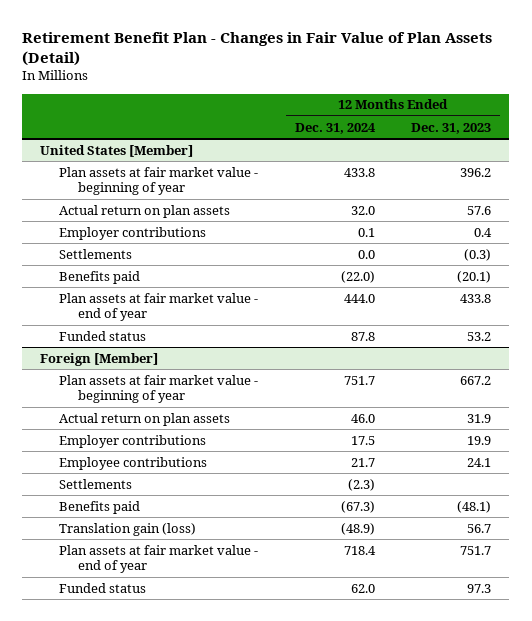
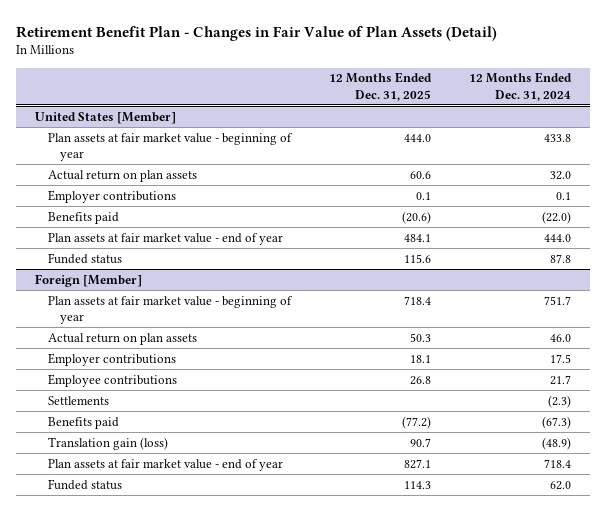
- | 12 Months Ended Dec. 31, 2024 | 12 Months Ended Dec. 31, 2023
+ | 12 Months Ended Dec. 31, 2025 | 12 Months Ended Dec. 31, 2024
@ United States [Member]
- Settlements | 0.0 | (0.3)

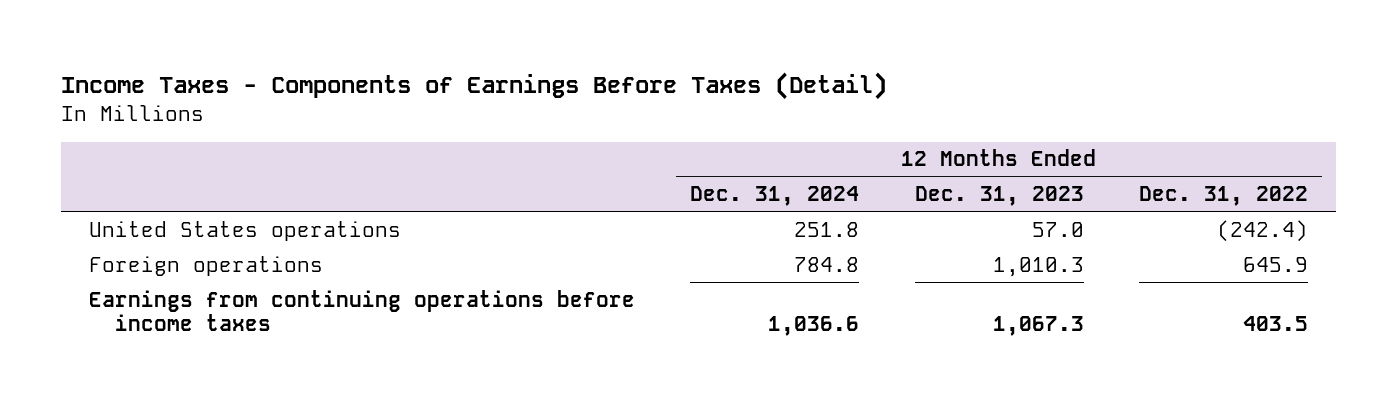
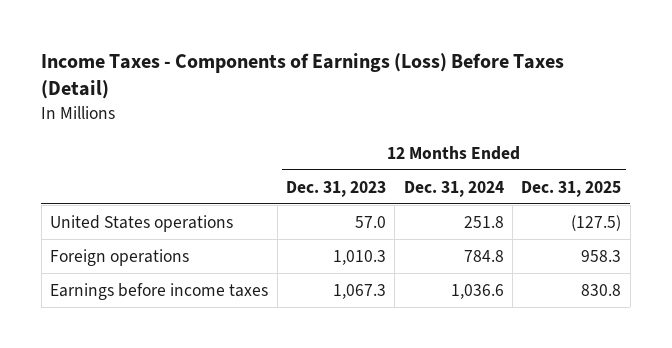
- Income Taxes - Components of Earnings Before Taxes (Detail)
+ Income Taxes - Components of Earnings (Loss) Before Taxes (Detail)
- | 12 Months Ended Dec. 31, 2024 | 12 Months Ended Dec. 31, 2023 | 12 Months Ended Dec. 31, 2022
+ | 12 Months Ended Dec. 31, 2023 | 12 Months Ended Dec. 31, 2024 | 12 Months Ended Dec. 31, 2025
- Earnings from continuing operations before income taxes | 1,036.6 | 1,067.3 | 403.5
+ Earnings before income taxes | 1,067.3 | 1,036.6 | 830.8

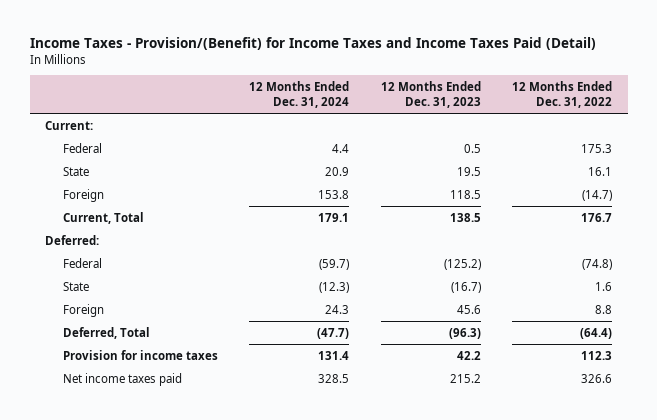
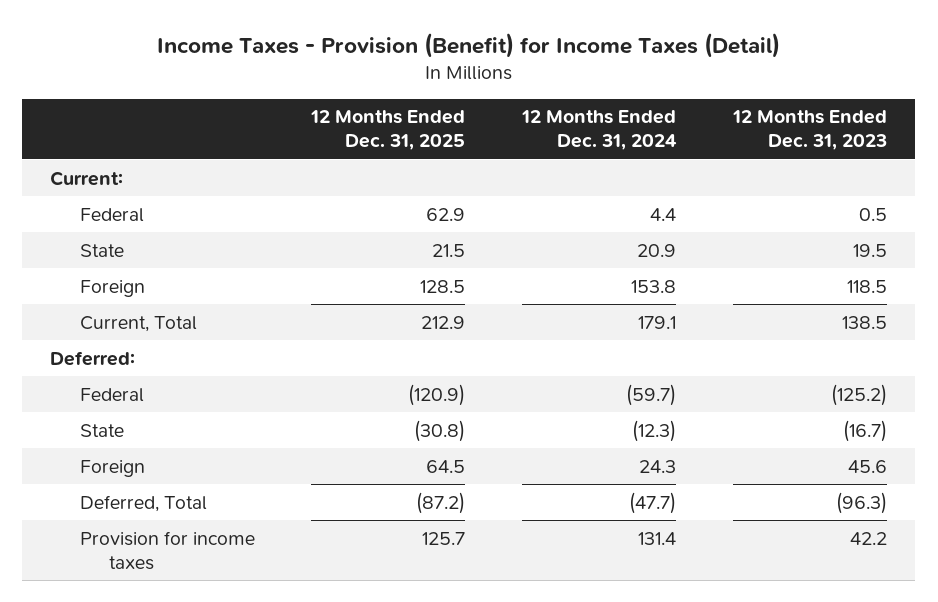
- Income Taxes - Provision/(Benefit) for Income Taxes and Income Taxes Paid (Detail)
+ Income Taxes - Provision (Benefit) for Income Taxes (Detail)
- | 12 Months Ended Dec. 31, 2024 | 12 Months Ended Dec. 31, 2023 | 12 Months Ended Dec. 31, 2022
+ | 12 Months Ended Dec. 31, 2025 | 12 Months Ended Dec. 31, 2024 | 12 Months Ended Dec. 31, 2023
- Net income taxes paid | 328.5 | 215.2 | 326.6

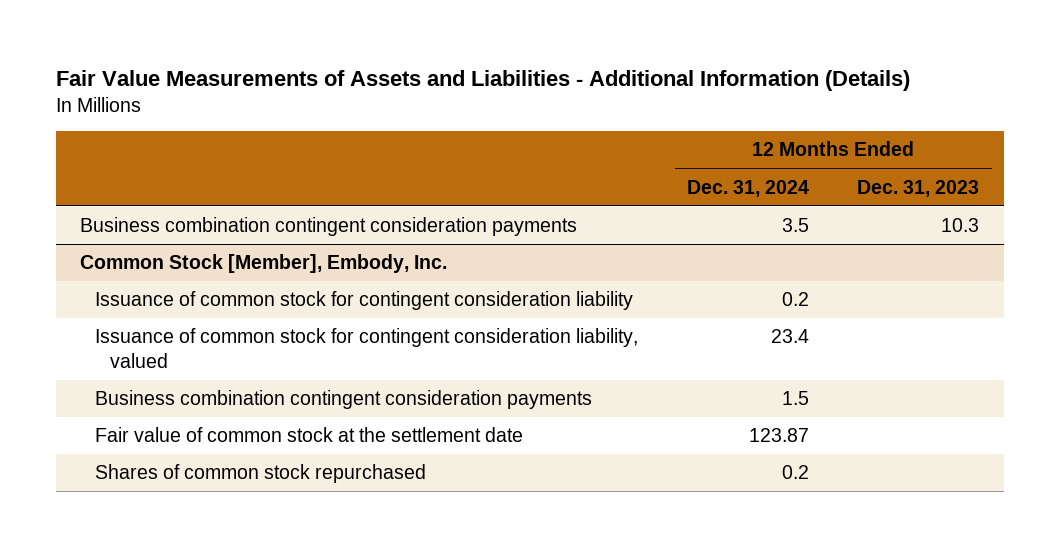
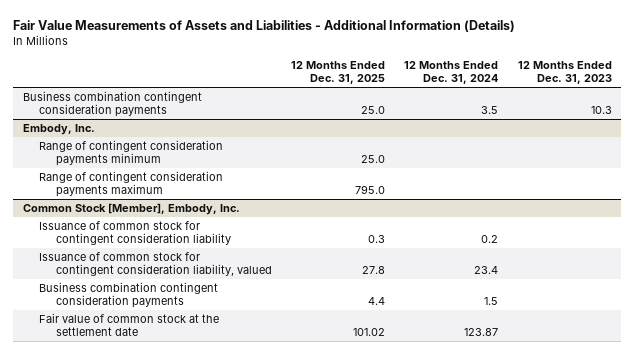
- | 12 Months Ended Dec. 31, 2024 | 12 Months Ended Dec. 31, 2023
+ | 12 Months Ended Dec. 31, 2025 | 12 Months Ended Dec. 31, 2024 | 12 Months Ended Dec. 31, 2023
+ Embody, Inc.
+ Range of contingent consideration payments minimum | 25.0 | |
+ Range of contingent consideration payments maximum | 795.0 | |
@ Common Stock [Member], Embody, Inc.
- Shares of common stock repurchased | 0.2 |

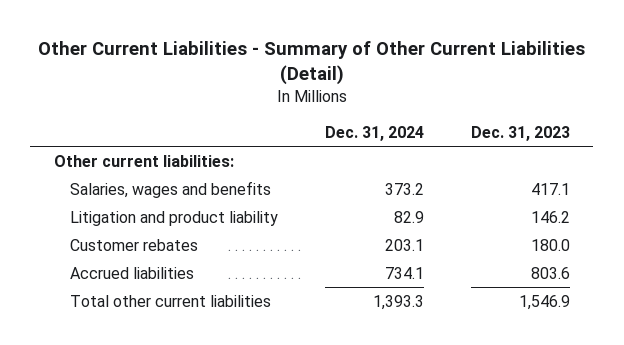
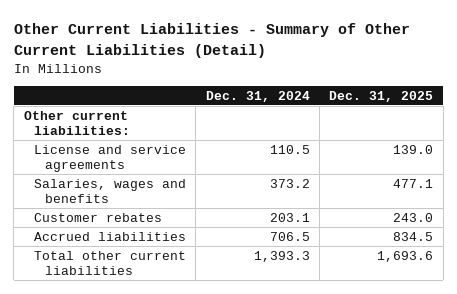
- | Dec. 31, 2024 | Dec. 31, 2023
+ | Dec. 31, 2024 | Dec. 31, 2025
+ License and service agreements | 110.5 | 139.0
- Litigation and product liability | 82.9 | 146.2
- Accrued liabilities | 734.1 | 803.6
+ Accrued liabilities | 706.5 | 834.5

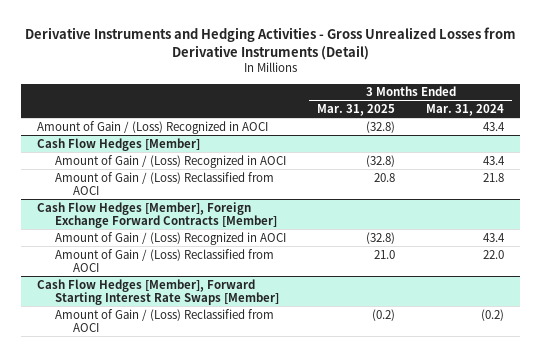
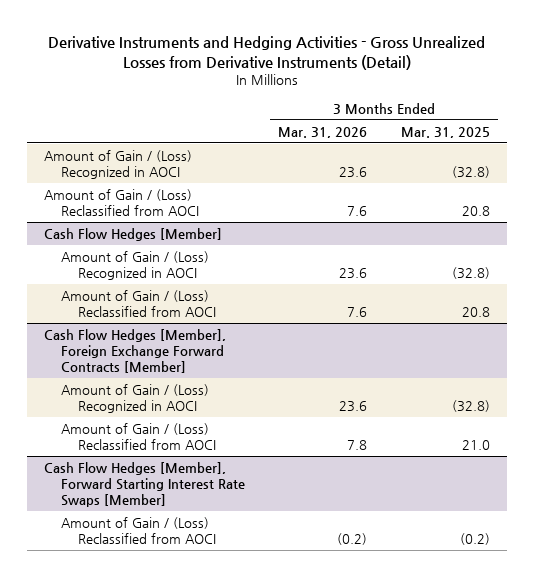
- | 3 Months Ended Mar. 31, 2025 | 3 Months Ended Mar. 31, 2024
+ | 3 Months Ended Mar. 31, 2026 | 3 Months Ended Mar. 31, 2025
+ Amount of Gain / (Loss) Reclassified from AOCI | 7.6 | 20.8

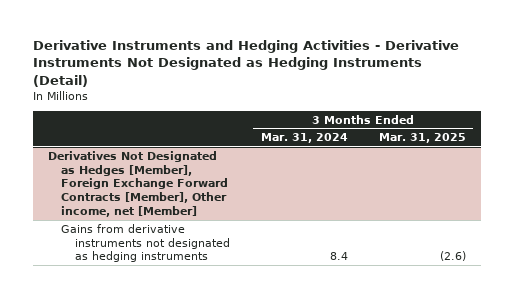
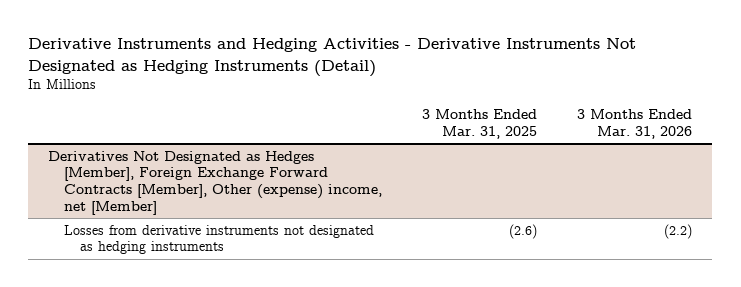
- | 3 Months Ended Mar. 31, 2024 | 3 Months Ended Mar. 31, 2025
+ | 3 Months Ended Mar. 31, 2025 | 3 Months Ended Mar. 31, 2026
- Derivatives Not Designated as Hedges [Member], Foreign Exchange Forward Contracts [Member], Other income, net [Member]
- Gains from derivative instruments not designated as hedging instruments | 8.4 | (2.6)
+ Derivatives Not Designated as Hedges [Member], Foreign Exchange Forward Contracts [Member], Other (expense) income, net [Member]
+ Losses from derivative instruments not designated as hedging instruments | (2.6) | (2.2)

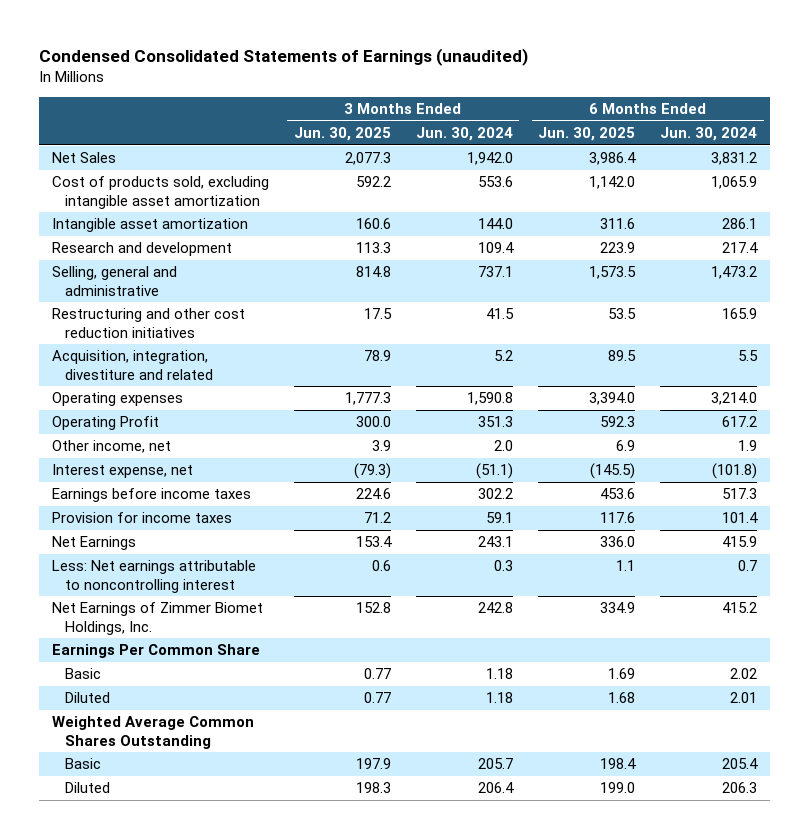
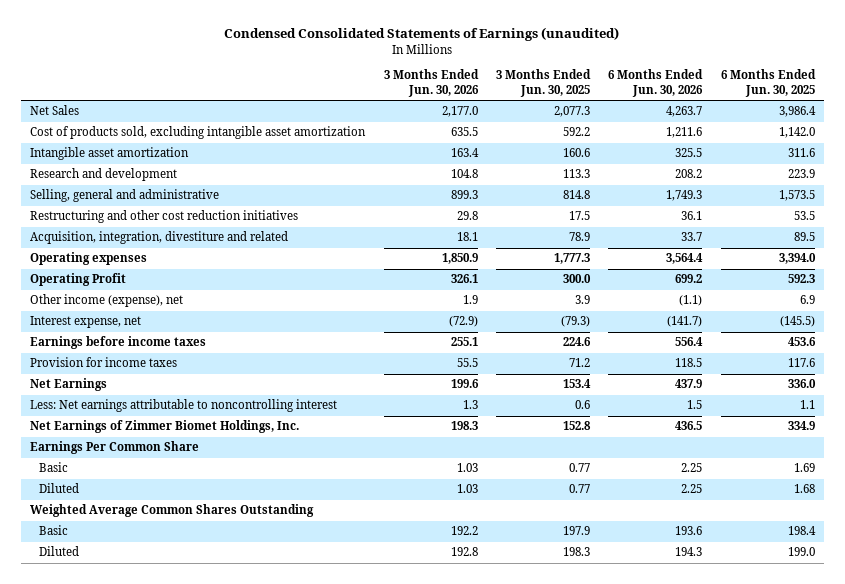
- | 3 Months Ended Jun. 30, 2025 | 3 Months Ended Jun. 30, 2024 | 6 Months Ended Jun. 30, 2025 | 6 Months Ended Jun. 30, 2024
+ | 3 Months Ended Jun. 30, 2026 | 3 Months Ended Jun. 30, 2025 | 6 Months Ended Jun. 30, 2026 | 6 Months Ended Jun. 30, 2025
- Other income, net | 3.9 | 2.0 | 6.9 | 1.9
+ Other income (expense), net | 1.9 | 3.9 | (1.1) | 6.9

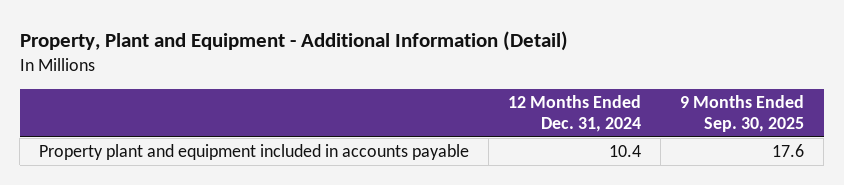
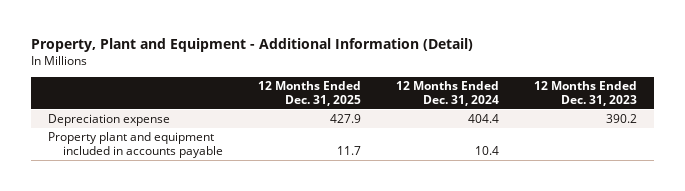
- | 12 Months Ended Dec. 31, 2024 | 9 Months Ended Sep. 30, 2025
+ | 12 Months Ended Dec. 31, 2025 | 12 Months Ended Dec. 31, 2024 | 12 Months Ended Dec. 31, 2023
+ Depreciation expense | 427.9 | 404.4 | 390.2

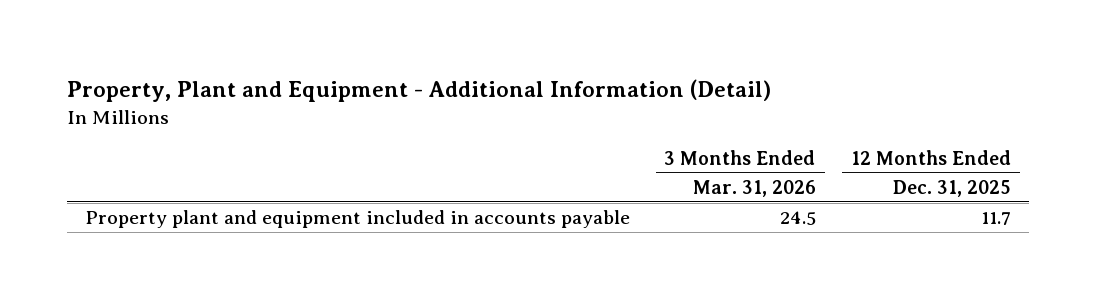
- | 12 Months Ended Dec. 31, 2025 | 12 Months Ended Dec. 31, 2024 | 12 Months Ended Dec. 31, 2023
+ | 3 Months Ended Mar. 31, 2026 | 12 Months Ended Dec. 31, 2025
- Depreciation expense | 427.9 | 404.4 | 390.2

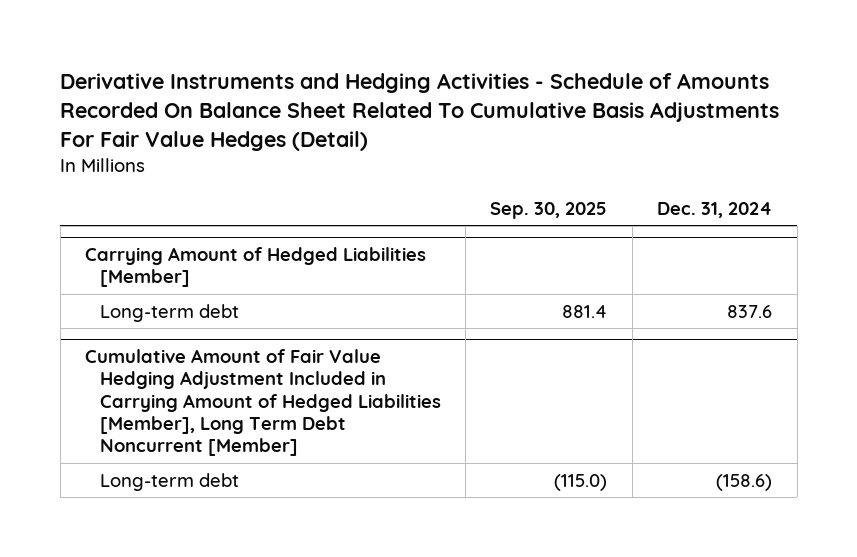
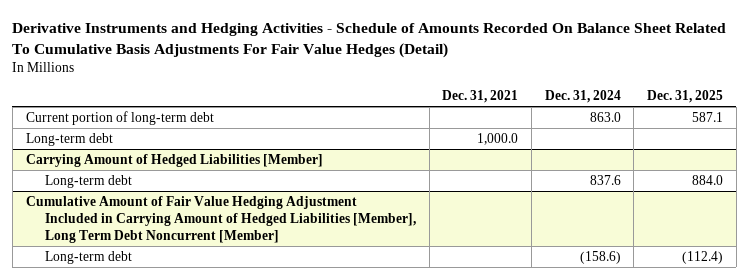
- | Sep. 30, 2025 | Dec. 31, 2024
+ | Dec. 31, 2021 | Dec. 31, 2024 | Dec. 31, 2025
+ Current portion of long-term debt | | 863.0 | 587.1
+ Long-term debt | 1,000.0 | |

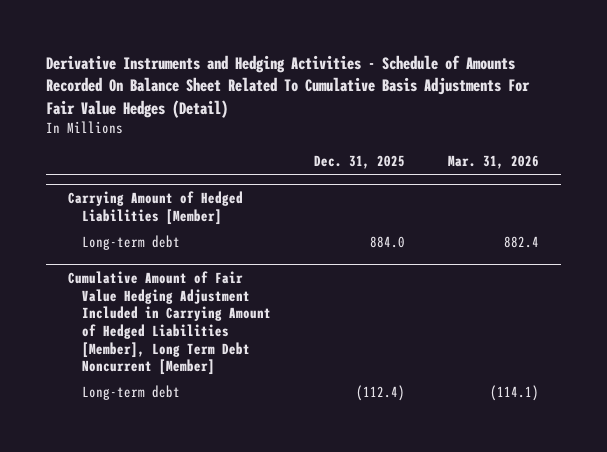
- | Dec. 31, 2021 | Dec. 31, 2024 | Dec. 31, 2025
+ | Dec. 31, 2025 | Mar. 31, 2026
- Current portion of long-term debt | | 863.0 | 587.1
- Long-term debt | 1,000.0 | |

